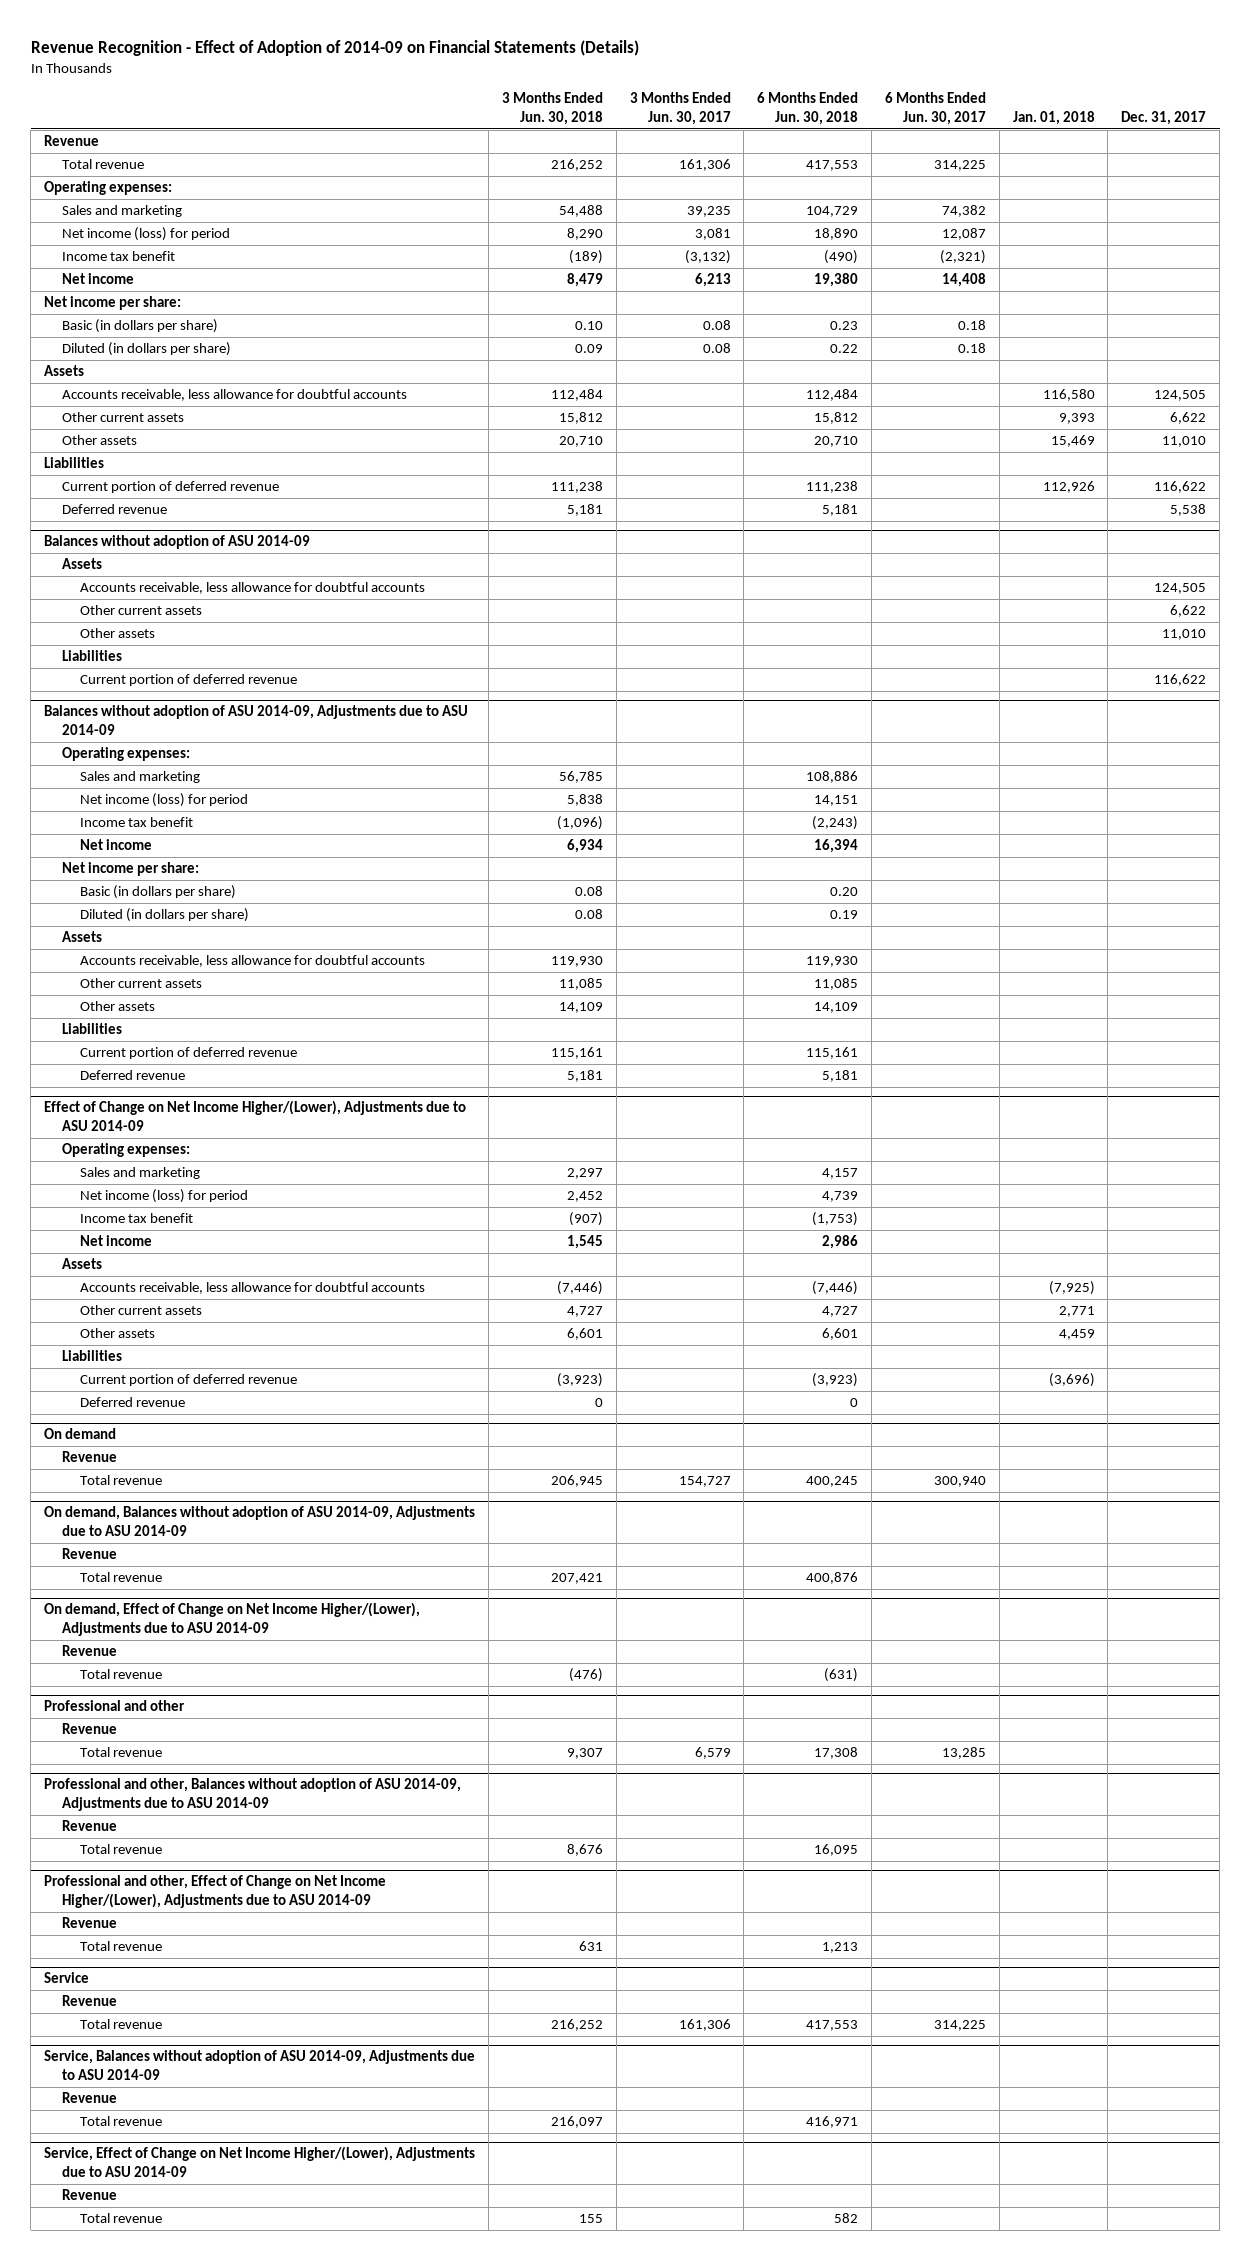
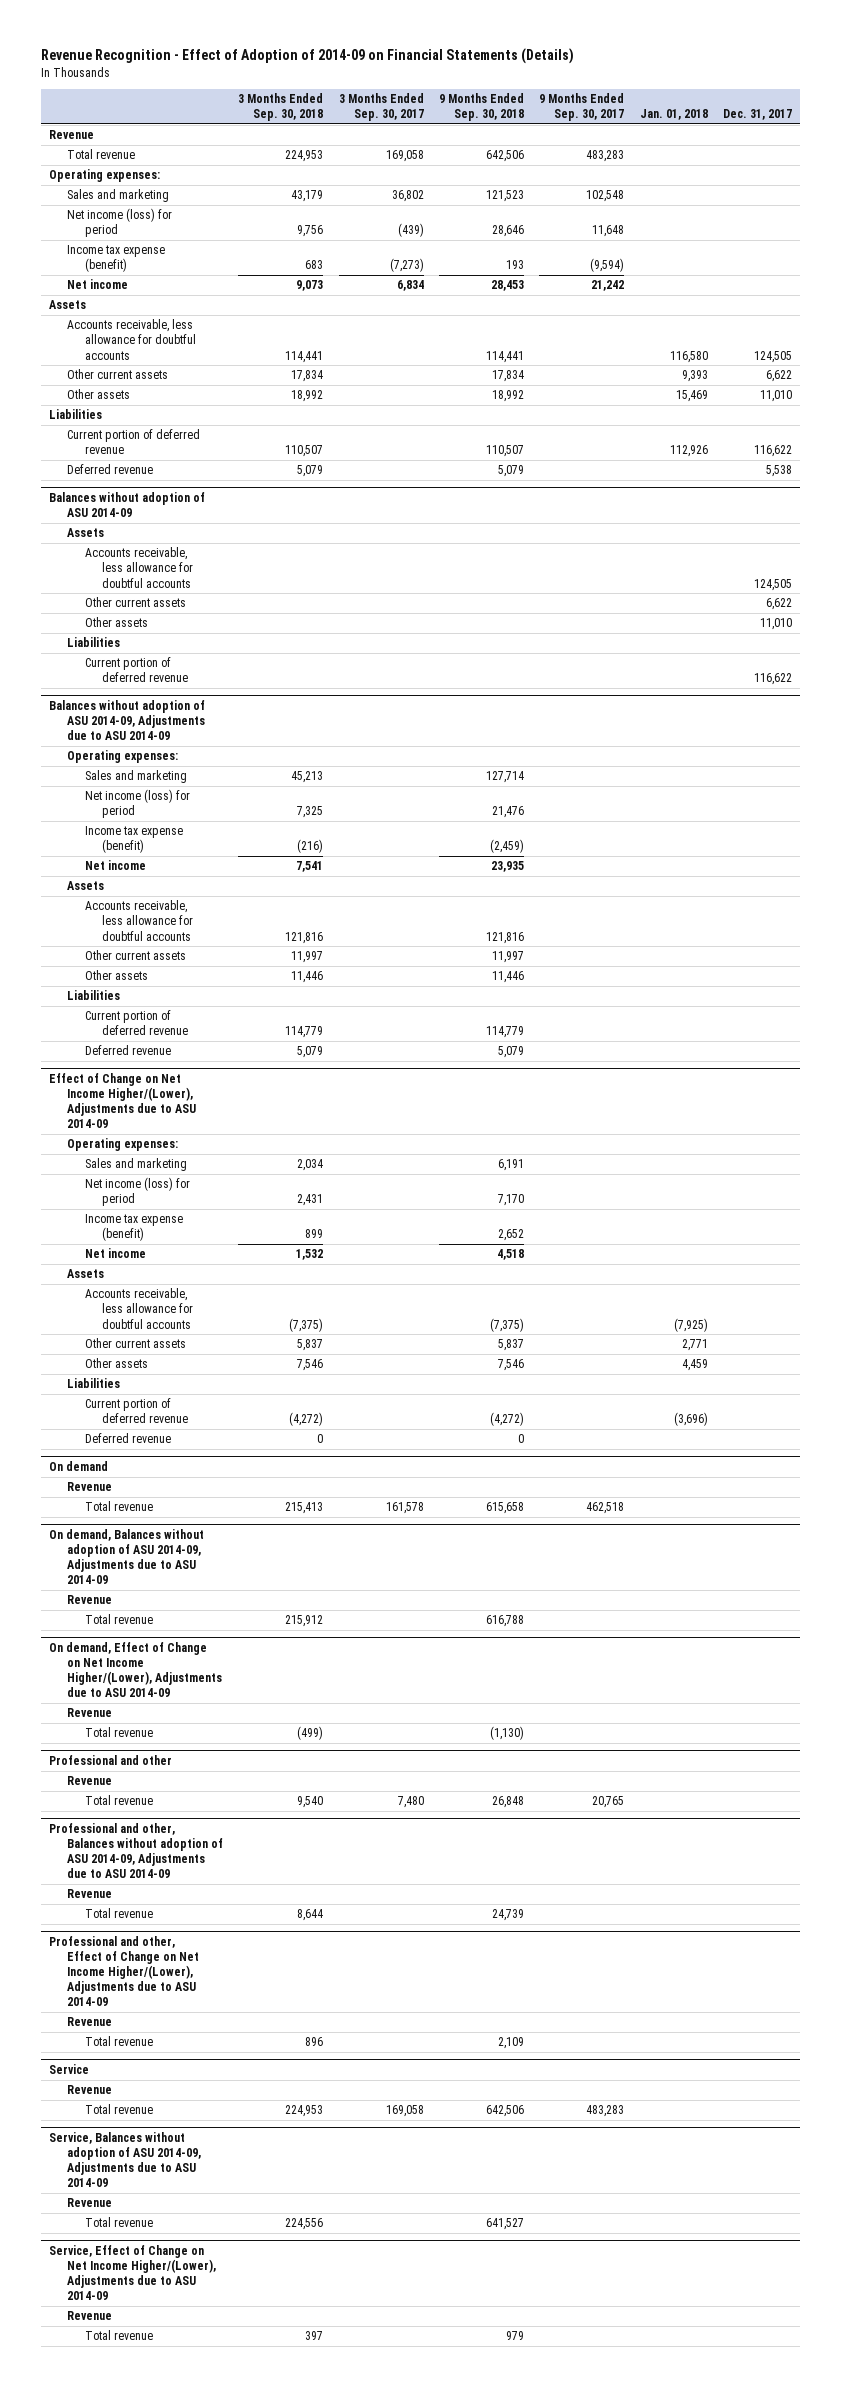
- | 3 Months Ended Jun. 30, 2018 | 3 Months Ended Jun. 30, 2017 | 6 Months Ended Jun. 30, 2018 | 6 Months Ended Jun. 30, 2017 | Jan. 01, 2018 | Dec. 31, 2017
+ | 3 Months Ended Sep. 30, 2018 | 3 Months Ended Sep. 30, 2017 | 9 Months Ended Sep. 30, 2018 | 9 Months Ended Sep. 30, 2017 | Jan. 01, 2018 | Dec. 31, 2017
- Income tax benefit | (189) | (3,132) | (490) | (2,321) | |
+ Income tax expense (benefit) | 683 | (7,273) | 193 | (9,594) | |
- Net income per share:
- Basic (in dollars per share) | 0.10 | 0.08 | 0.23 | 0.18 | |
- Diluted (in dollars per share) | 0.09 | 0.08 | 0.22 | 0.18 | |
@ Balances without adoption of ASU 2014-09, Adjustments due to ASU 2014-09
- Income tax benefit | (1,096) | | (2,243) | | |
+ Income tax expense (benefit) | (216) | | (2,459) | | |
- Net income per share:
- Basic (in dollars per share) | 0.08 | | 0.20 | | |
- Diluted (in dollars per share) | 0.08 | | 0.19 | | |
@ Effect of Change on Net Income Higher/(Lower), Adjustments due to ASU 2014-09
- Income tax benefit | (907) | | (1,753) | | |
+ Income tax expense (benefit) | 899 | | 2,652 | | |

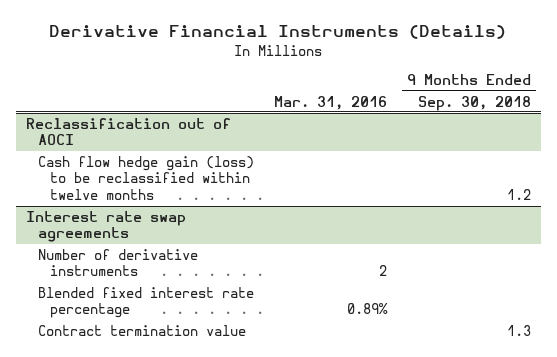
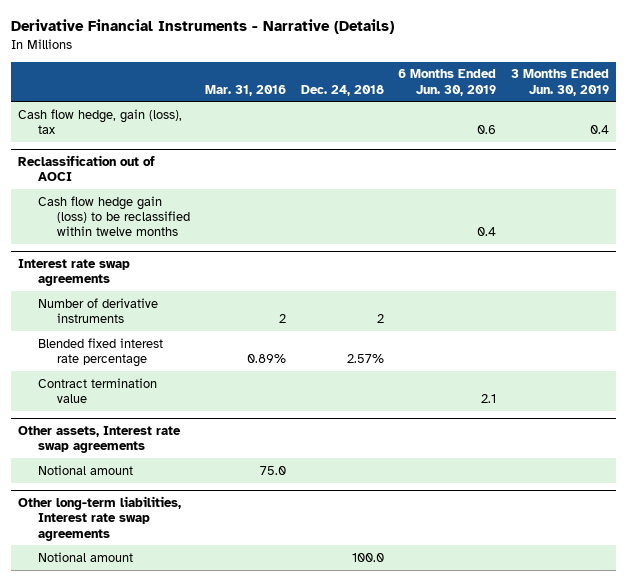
- Derivative Financial Instruments (Details)
+ Derivative Financial Instruments - Narrative (Details)
- | Mar. 31, 2016 | 9 Months Ended Sep. 30, 2018
+ | Mar. 31, 2016 | Dec. 24, 2018 | 6 Months Ended Jun. 30, 2019 | 3 Months Ended Jun. 30, 2019
+ Cash flow hedge, gain (loss), tax | | | 0.6 | 0.4
+ Other assets, Interest rate swap agreements
+ Notional amount | 75.0 | | |
+ Other long-term liabilities, Interest rate swap agreements
+ Notional amount | | 100.0 | |

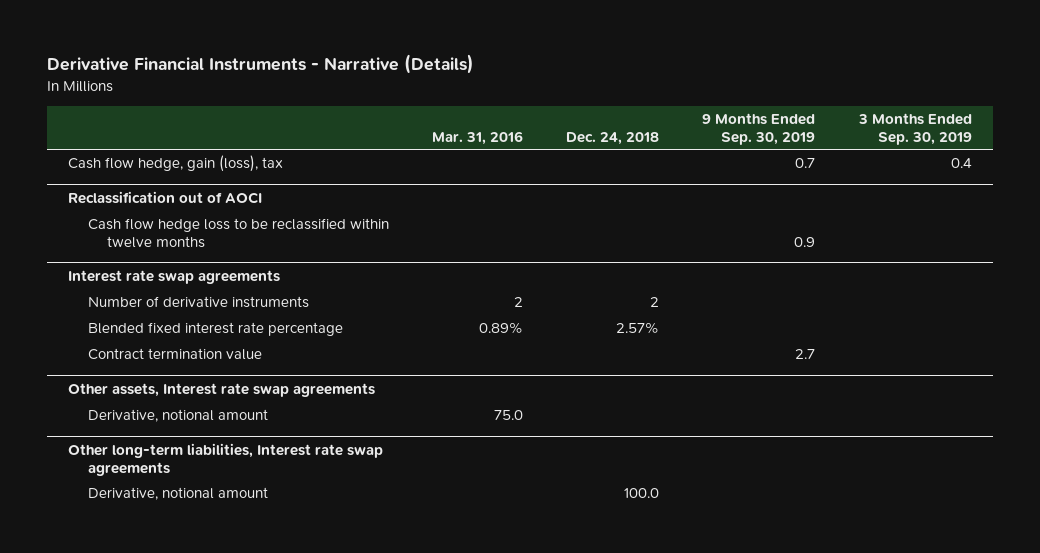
- | Mar. 31, 2016 | Dec. 24, 2018 | 6 Months Ended Jun. 30, 2019 | 3 Months Ended Jun. 30, 2019
+ | Mar. 31, 2016 | Dec. 24, 2018 | 9 Months Ended Sep. 30, 2019 | 3 Months Ended Sep. 30, 2019
@ Reclassification out of AOCI
- Cash flow hedge gain (loss) to be reclassified within twelve months | | | 0.4 |
+ Cash flow hedge loss to be reclassified within twelve months | | | 0.9 |
@ Other assets, Interest rate swap agreements
- Notional amount | 75.0 | | |
+ Derivative, notional amount | 75.0 | | |
@ Other long-term liabilities, Interest rate swap agreements
- Notional amount | | 100.0 | |
+ Derivative, notional amount | | 100.0 | |

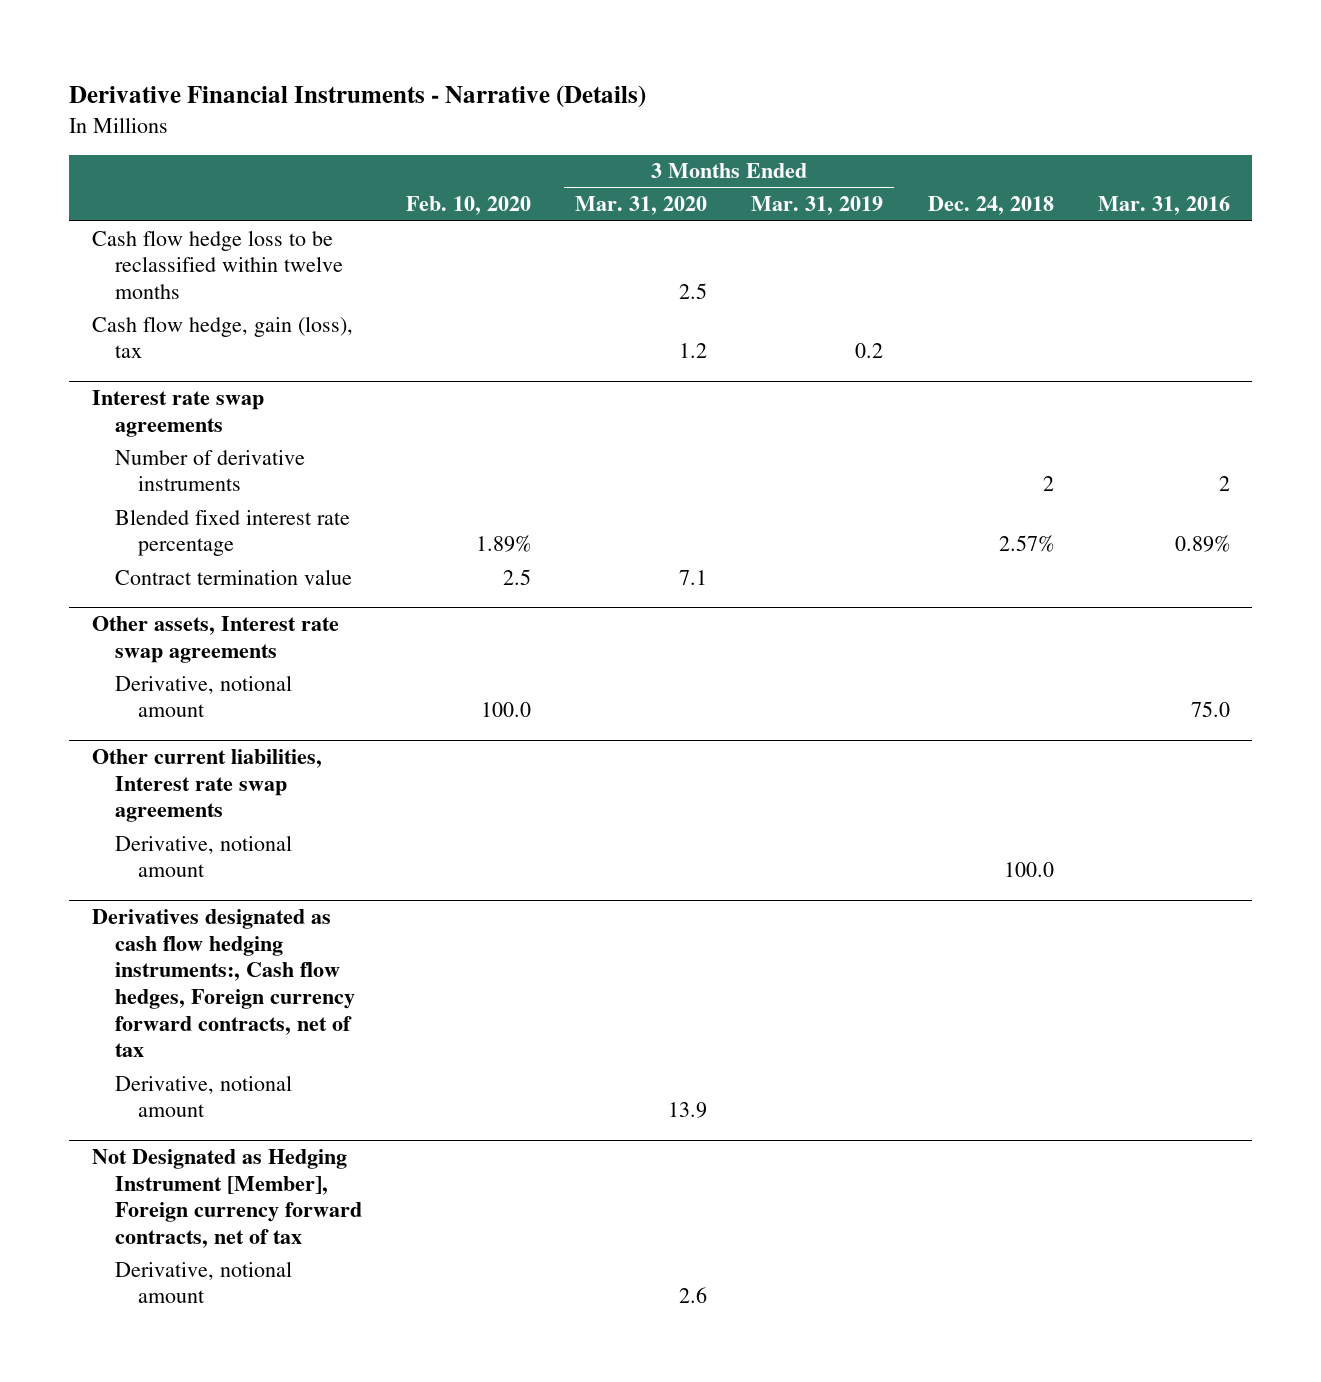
- | Mar. 31, 2016 | Dec. 24, 2018 | 9 Months Ended Sep. 30, 2019 | 3 Months Ended Sep. 30, 2019
+ | Feb. 10, 2020 | 3 Months Ended Mar. 31, 2020 | 3 Months Ended Mar. 31, 2019 | Dec. 24, 2018 | Mar. 31, 2016
+ Cash flow hedge loss to be reclassified within twelve months | | 2.5 | | |
- Reclassification out of AOCI
- Cash flow hedge loss to be reclassified within twelve months | | | 0.9 |
- Other long-term liabilities, Interest rate swap agreements
+ Other current liabilities, Interest rate swap agreements
+ Derivatives designated as cash flow hedging instruments:, Cash flow hedges, Foreign currency forward contracts, net of tax
+ Derivative, notional amount | | 13.9 | | |
+ Not Designated as Hedging Instrument [Member], Foreign currency forward contracts, net of tax
+ Derivative, notional amount | | 2.6 | | |

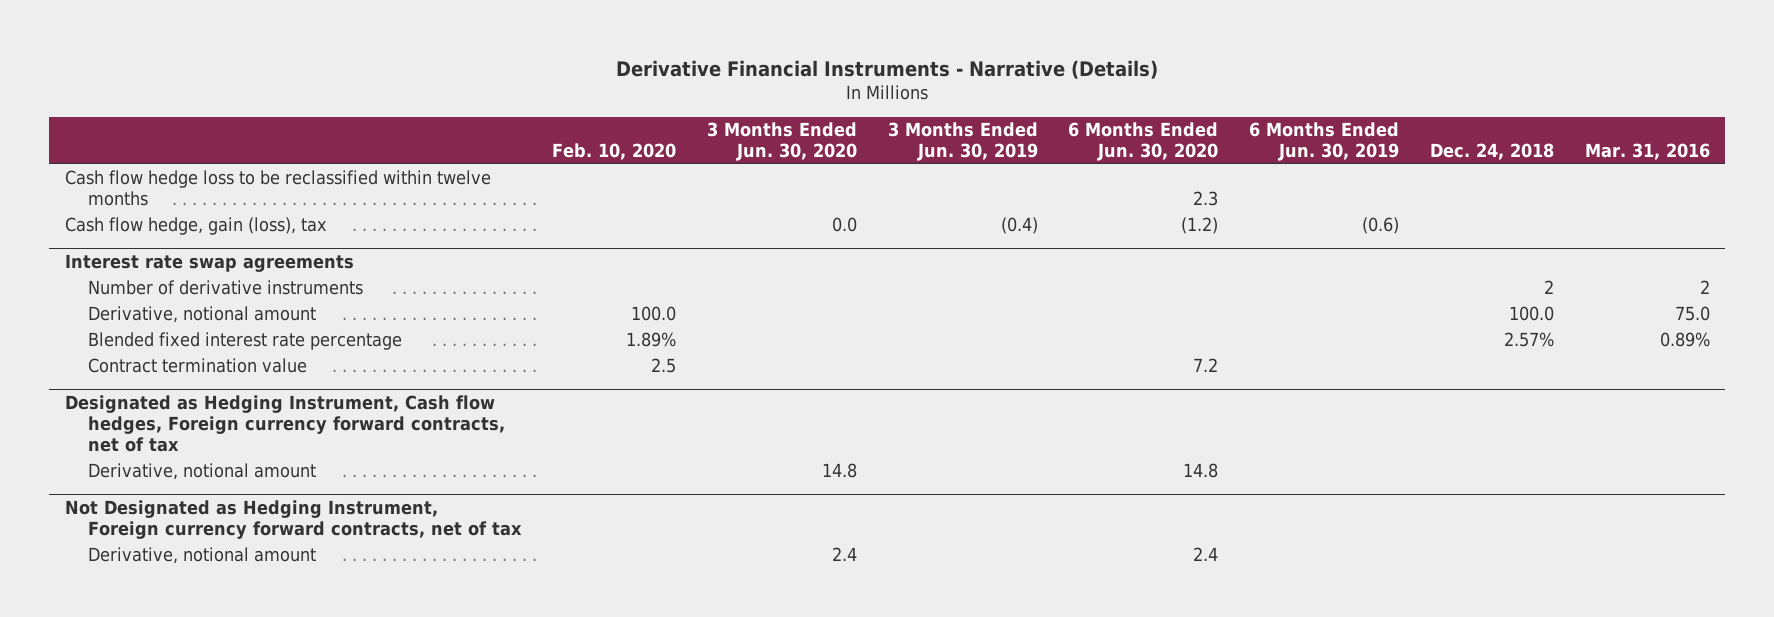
- | Feb. 10, 2020 | 3 Months Ended Mar. 31, 2020 | 3 Months Ended Mar. 31, 2019 | Dec. 24, 2018 | Mar. 31, 2016
+ | Feb. 10, 2020 | 3 Months Ended Jun. 30, 2020 | 3 Months Ended Jun. 30, 2019 | 6 Months Ended Jun. 30, 2020 | 6 Months Ended Jun. 30, 2019 | Dec. 24, 2018 | Mar. 31, 2016
@ Interest rate swap agreements
+ Derivative, notional amount | 100.0 | | | | | 100.0 | 75.0
- Other assets, Interest rate swap agreements
- Derivative, notional amount | 100.0 | | | | 75.0
- Other current liabilities, Interest rate swap agreements
- Derivative, notional amount | | | | 100.0 |
- Derivatives designated as cash flow hedging instruments:, Cash flow hedges, Foreign currency forward contracts, net of tax
+ Designated as Hedging Instrument, Cash flow hedges, Foreign currency forward contracts, net of tax
- Not Designated as Hedging Instrument [Member], Foreign currency forward contracts, net of tax
+ Not Designated as Hedging Instrument, Foreign currency forward contracts, net of tax

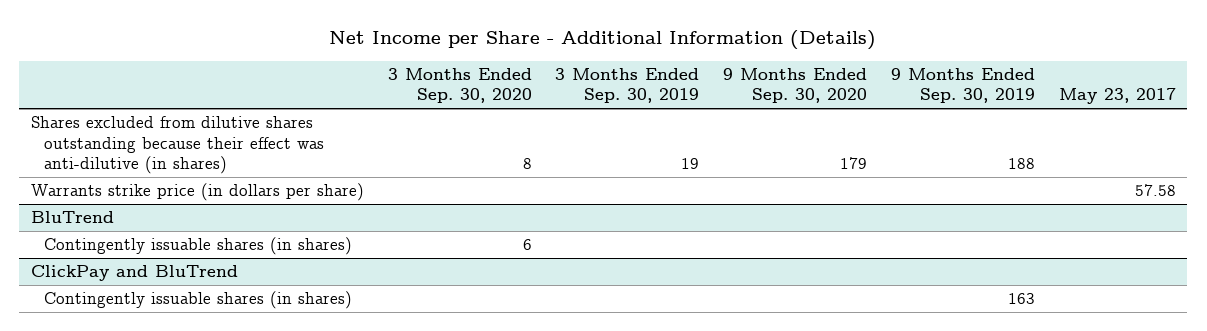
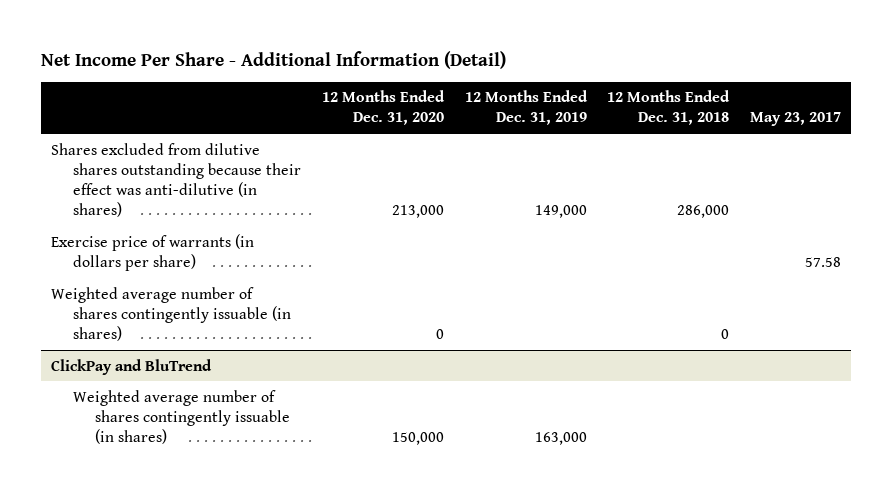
- Net Income per Share - Additional Information (Details)
+ Net Income Per Share - Additional Information (Detail)
- | 3 Months Ended Sep. 30, 2020 | 3 Months Ended Sep. 30, 2019 | 9 Months Ended Sep. 30, 2020 | 9 Months Ended Sep. 30, 2019 | May 23, 2017
+ | 12 Months Ended Dec. 31, 2020 | 12 Months Ended Dec. 31, 2019 | 12 Months Ended Dec. 31, 2018 | May 23, 2017
- Warrants strike price (in dollars per share) | | | | | 57.58
- BluTrend
- Contingently issuable shares (in shares) | 6 | | | |
+ Exercise price of warrants (in dollars per share) | | | | 57.58
+ Weighted average number of shares contingently issuable (in shares) | 0 | | 0 |
@ ClickPay and BluTrend
- Contingently issuable shares (in shares) | | | | 163 |
+ Weighted average number of shares contingently issuable (in shares) | 150,000 | 163,000 | |

